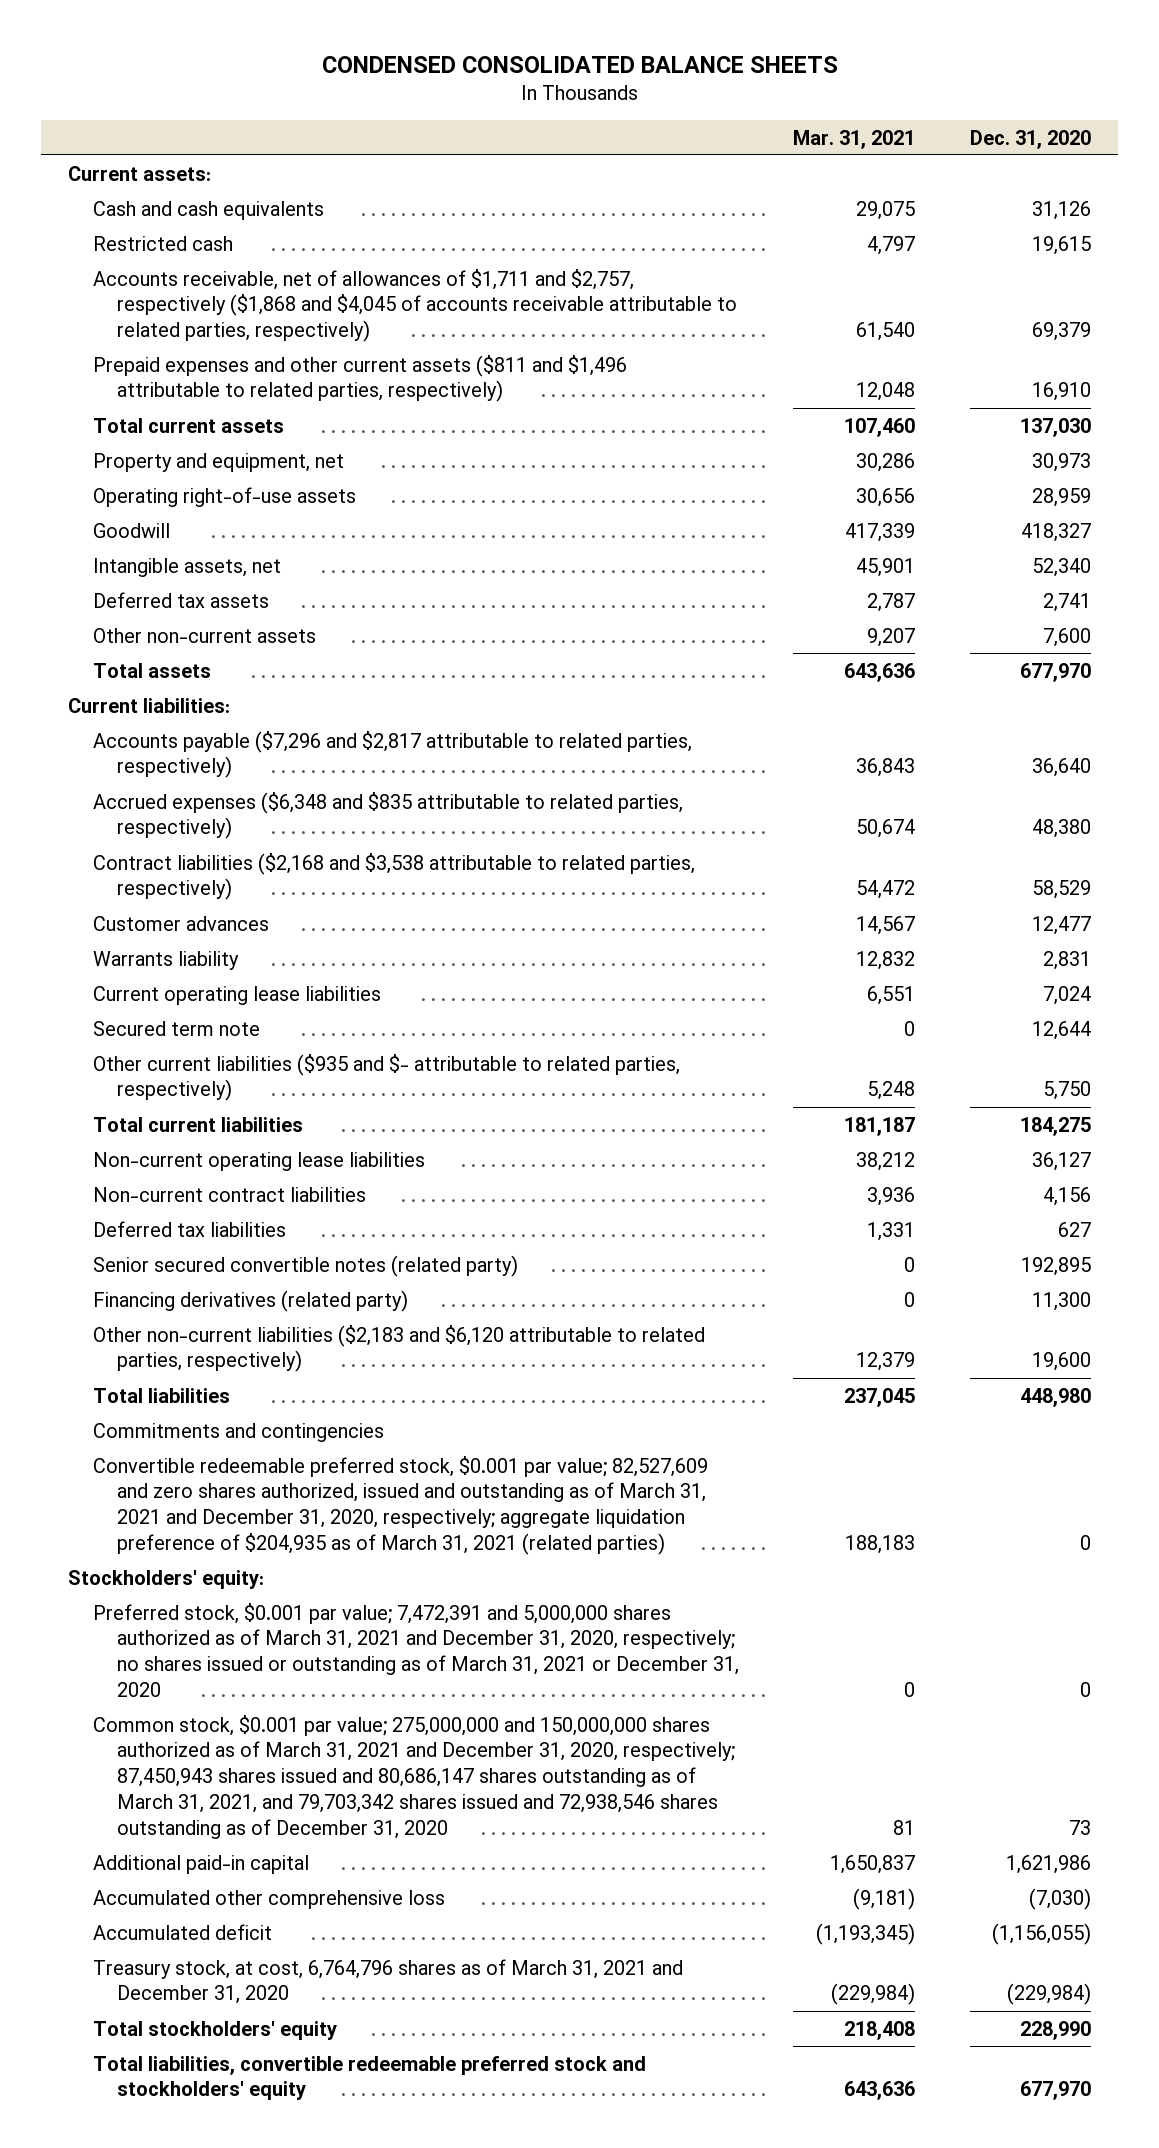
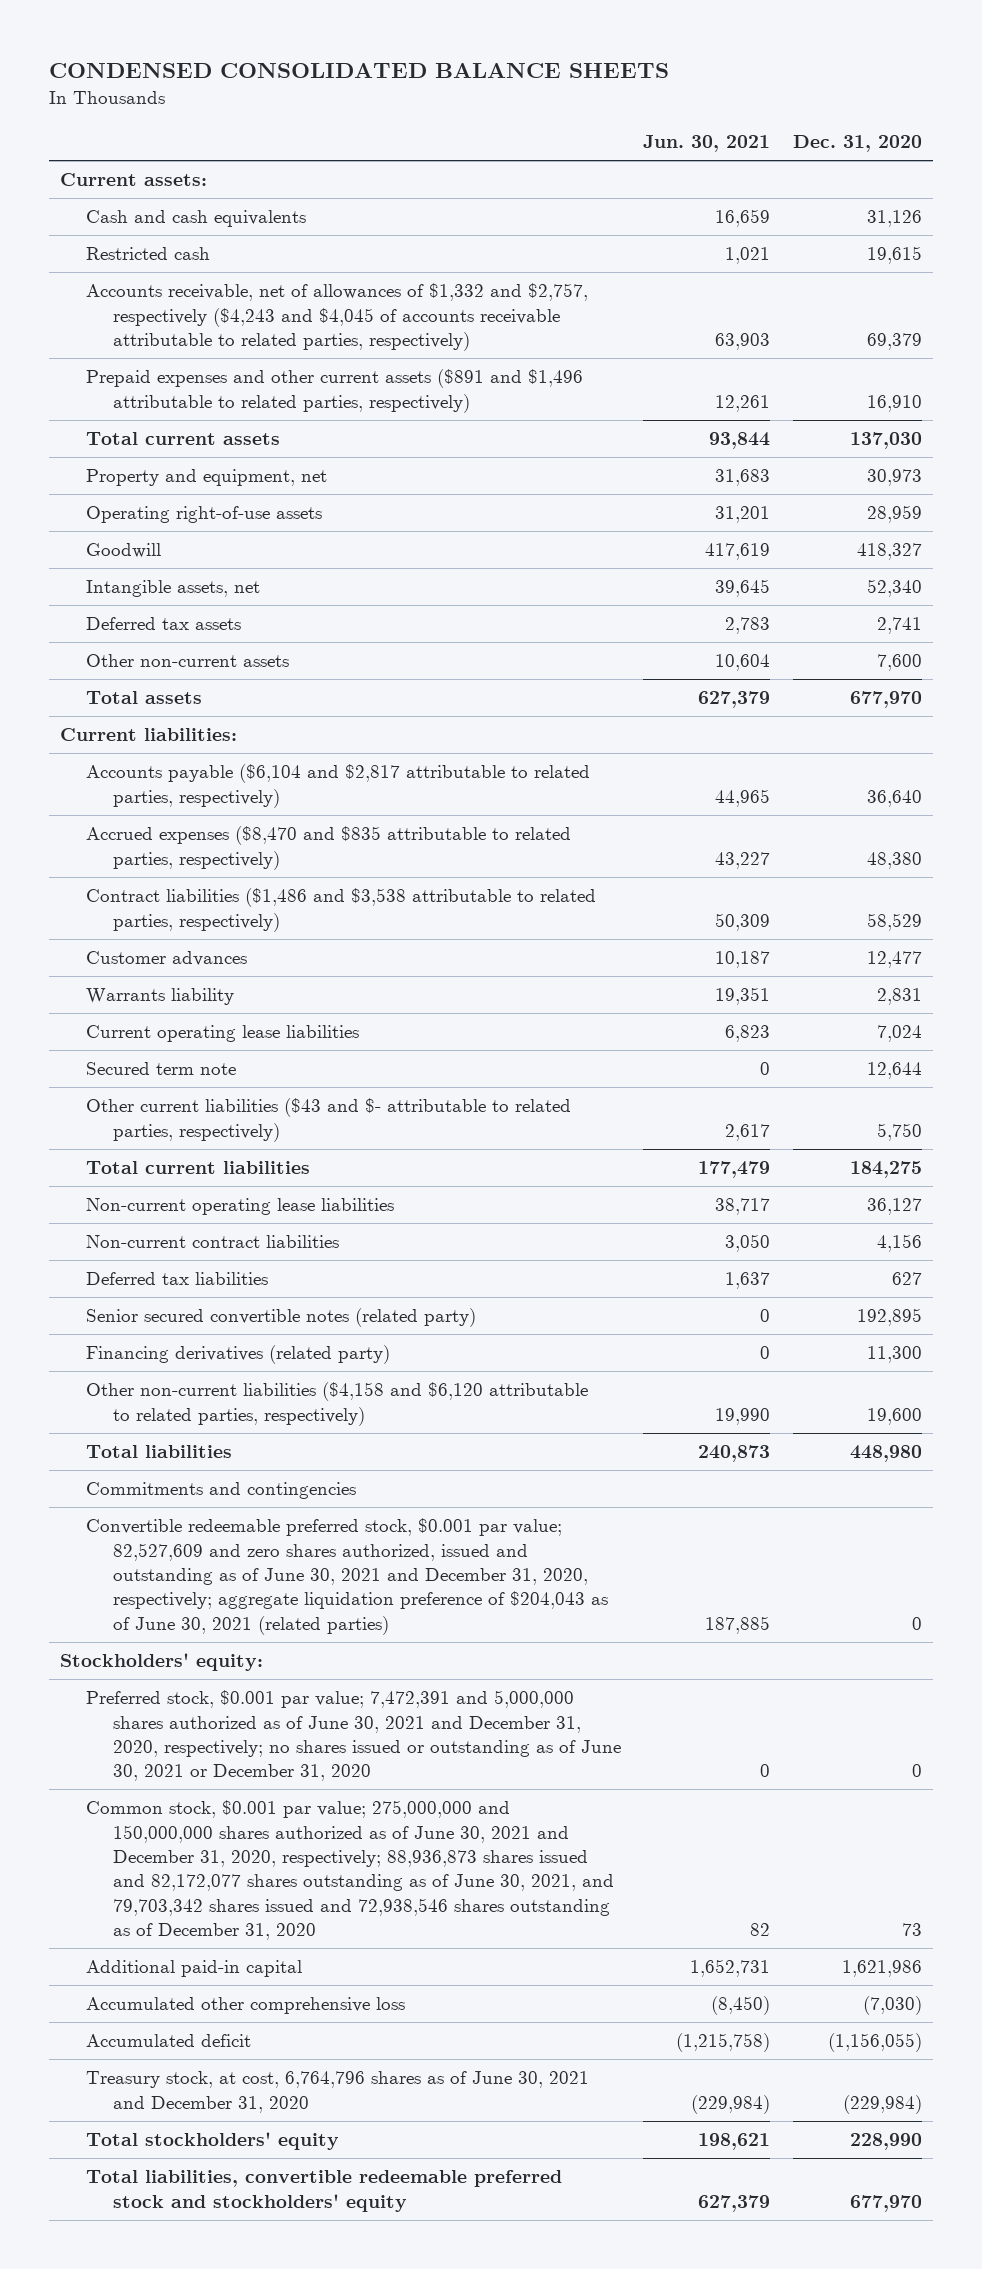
- | Mar. 31, 2021 | Dec. 31, 2020
+ | Jun. 30, 2021 | Dec. 31, 2020
- Accounts receivable, net of allowances of $1,711 and $2,757, respectively ($1,868 and $4,045 of accounts receivable attributable to related parties, respectively) | 61,540 | 69,379
- Prepaid expenses and other current assets ($811 and $1,496 attributable to related parties, respectively) | 12,048 | 16,910
+ Accounts receivable, net of allowances of $1,332 and $2,757, respectively ($4,243 and $4,045 of accounts receivable attributable to related parties, respectively) | 63,903 | 69,379
+ Prepaid expenses and other current assets ($891 and $1,496 attributable to related parties, respectively) | 12,261 | 16,910
- Accounts payable ($7,296 and $2,817 attributable to related parties, respectively) | 36,843 | 36,640
- Accrued expenses ($6,348 and $835 attributable to related parties, respectively) | 50,674 | 48,380
- Contract liabilities ($2,168 and $3,538 attributable to related parties, respectively) | 54,472 | 58,529
+ Accounts payable ($6,104 and $2,817 attributable to related parties, respectively) | 44,965 | 36,640
+ Accrued expenses ($8,470 and $835 attributable to related parties, respectively) | 43,227 | 48,380
+ Contract liabilities ($1,486 and $3,538 attributable to related parties, respectively) | 50,309 | 58,529
- Other current liabilities ($935 and $- attributable to related parties, respectively) | 5,248 | 5,750
+ Other current liabilities ($43 and $- attributable to related parties, respectively) | 2,617 | 5,750
- Other non-current liabilities ($2,183 and $6,120 attributable to related parties, respectively) | 12,379 | 19,600
+ Other non-current liabilities ($4,158 and $6,120 attributable to related parties, respectively) | 19,990 | 19,600
- Convertible redeemable preferred stock, $0.001 par value; 82,527,609 and zero shares authorized, issued and outstanding as of March 31, 2021 and December 31, 2020, respectively; aggregate liquidation preference of $204,935 as of March 31, 2021 (related parties) | 188,183 | 0
+ Convertible redeemable preferred stock, $0.001 par value; 82,527,609 and zero shares authorized, issued and outstanding as of June 30, 2021 and December 31, 2020, respectively; aggregate liquidation preference of $204,043 as of June 30, 2021 (related parties) | 187,885 | 0
- Preferred stock, $0.001 par value; 7,472,391 and 5,000,000 shares authorized as of March 31, 2021 and December 31, 2020, respectively; no shares issued or outstanding as of March 31, 2021 or December 31, 2020 | 0 | 0
- Common stock, $0.001 par value; 275,000,000 and 150,000,000 shares authorized as of March 31, 2021 and December 31, 2020, respectively; 87,450,943 shares issued and 80,686,147 shares outstanding as of March 31, 2021, and 79,703,342 shares issued and 72,938,546 shares outstanding as of December 31, 2020 | 81 | 73
+ Preferred stock, $0.001 par value; 7,472,391 and 5,000,000 shares authorized as of June 30, 2021 and December 31, 2020, respectively; no shares issued or outstanding as of June 30, 2021 or December 31, 2020 | 0 | 0
+ Common stock, $0.001 par value; 275,000,000 and 150,000,000 shares authorized as of June 30, 2021 and December 31, 2020, respectively; 88,936,873 shares issued and 82,172,077 shares outstanding as of June 30, 2021, and 79,703,342 shares issued and 72,938,546 shares outstanding as of December 31, 2020 | 82 | 73
- Treasury stock, at cost, 6,764,796 shares as of March 31, 2021 and December 31, 2020 | (229,984) | (229,984)
+ Treasury stock, at cost, 6,764,796 shares as of June 30, 2021 and December 31, 2020 | (229,984) | (229,984)

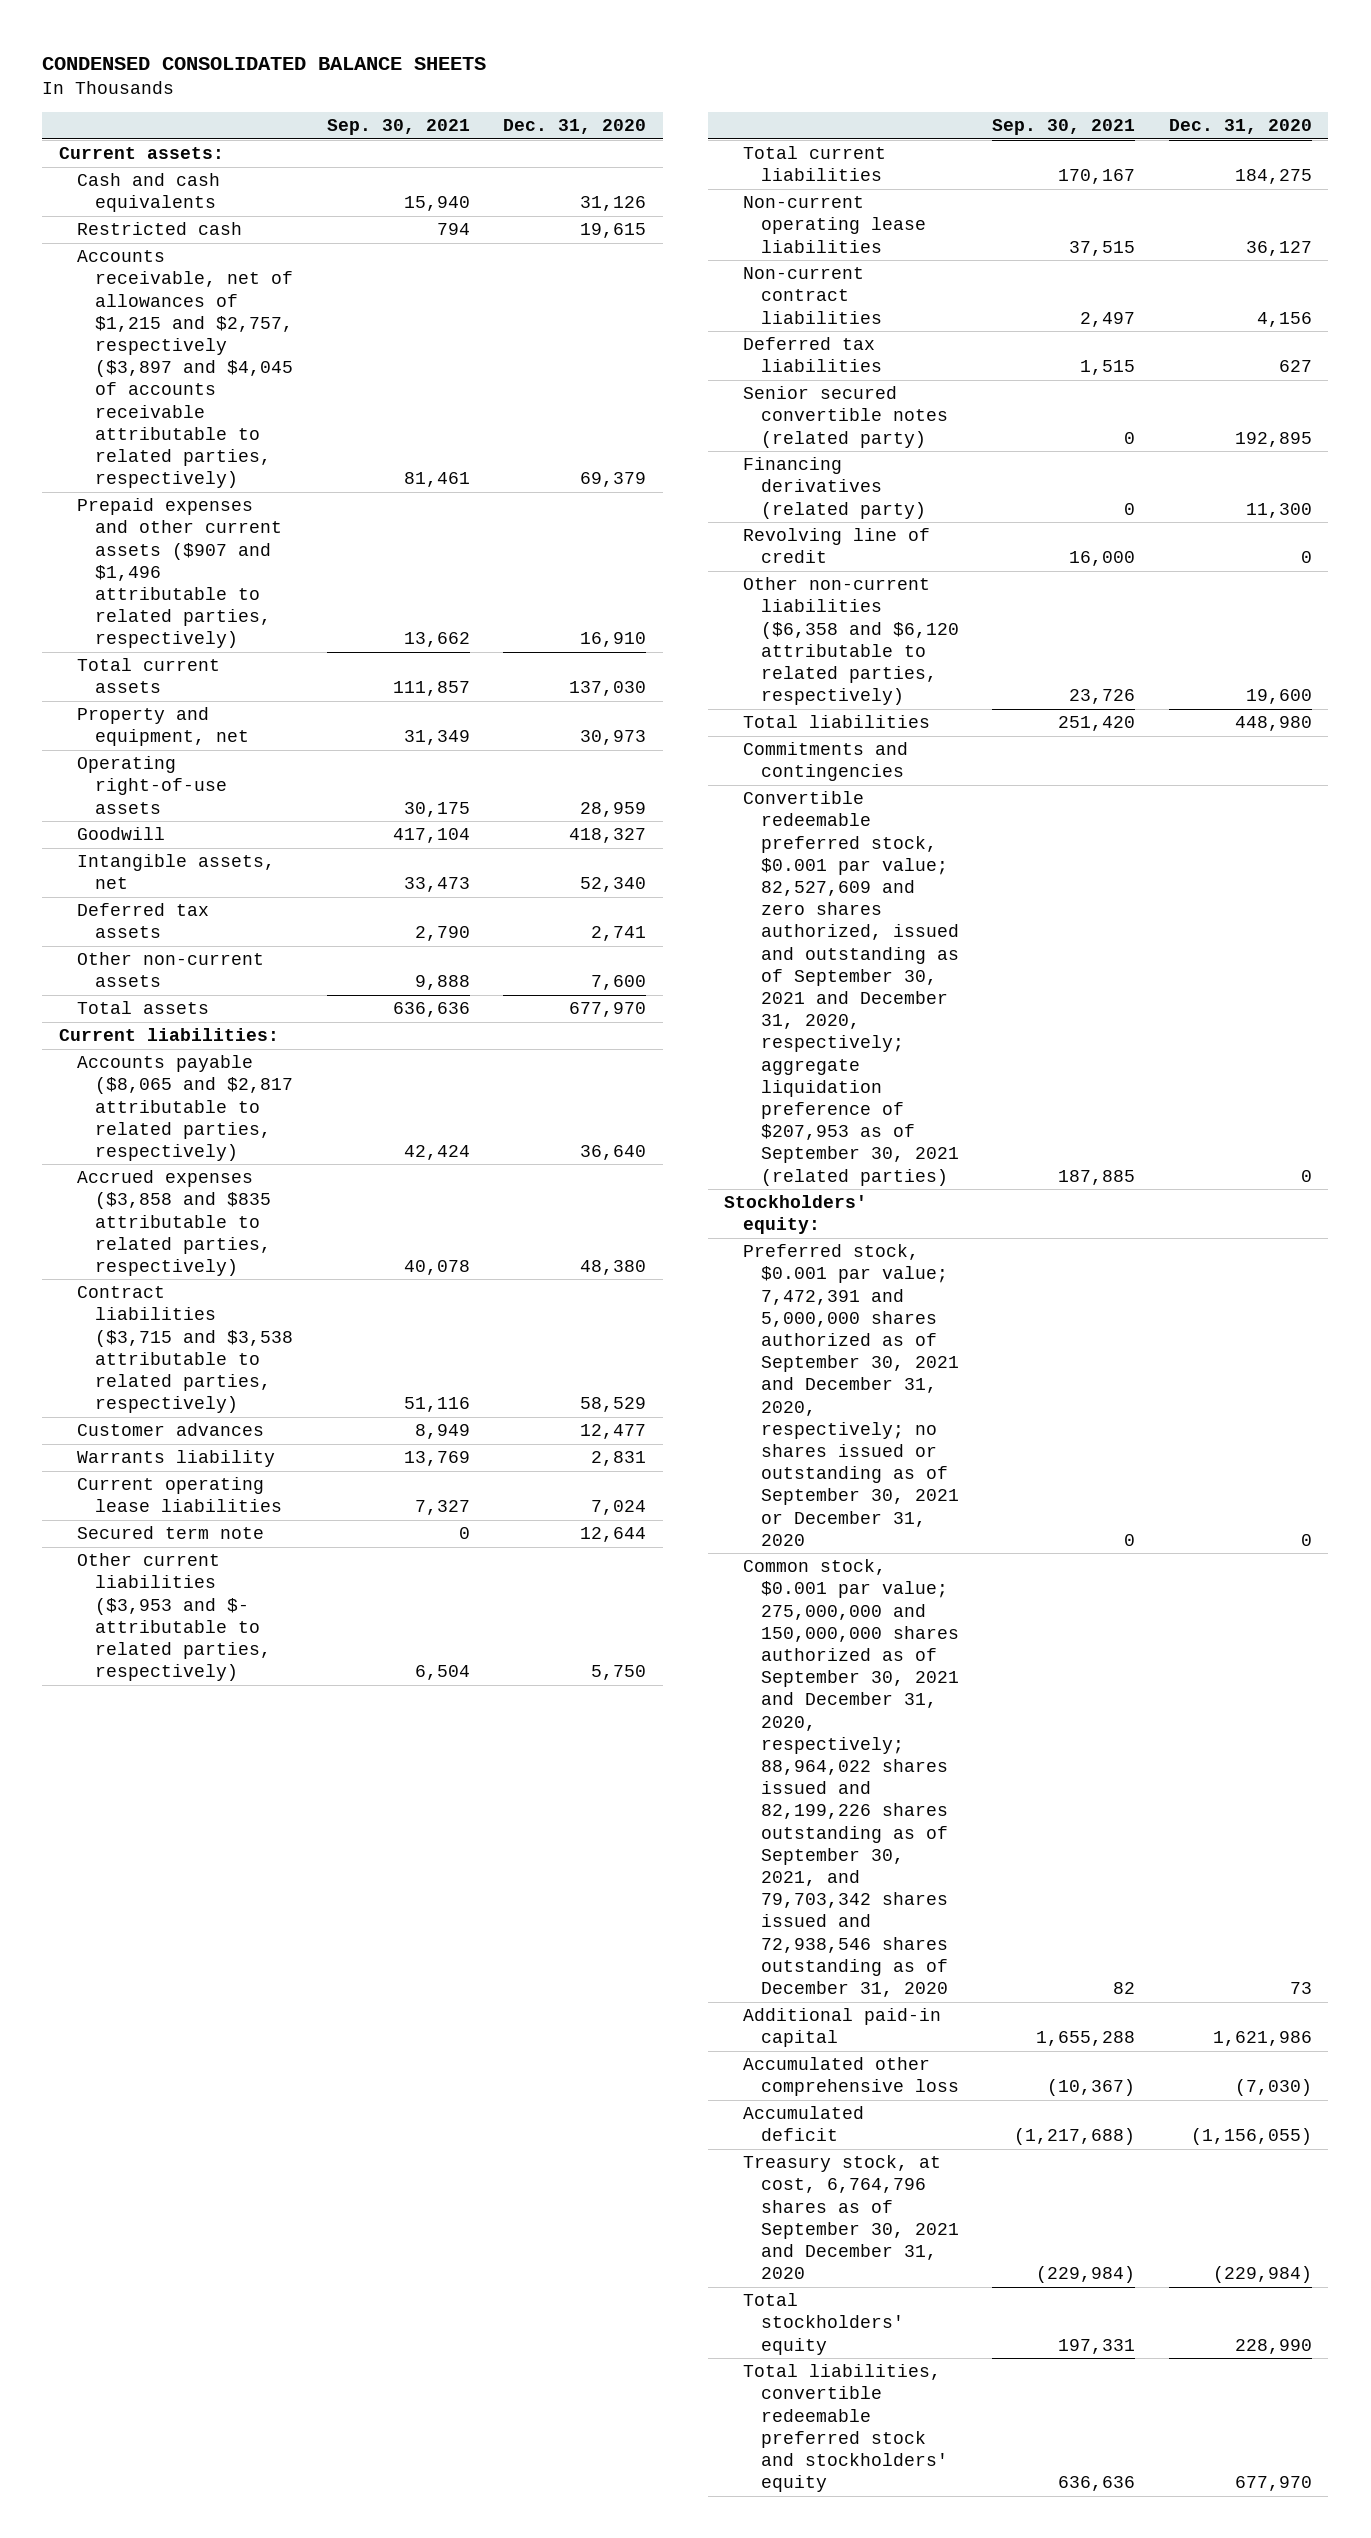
- | Jun. 30, 2021 | Dec. 31, 2020
+ | Sep. 30, 2021 | Dec. 31, 2020
- Accounts receivable, net of allowances of $1,332 and $2,757, respectively ($4,243 and $4,045 of accounts receivable attributable to related parties, respectively) | 63,903 | 69,379
- Prepaid expenses and other current assets ($891 and $1,496 attributable to related parties, respectively) | 12,261 | 16,910
+ Accounts receivable, net of allowances of $1,215 and $2,757, respectively ($3,897 and $4,045 of accounts receivable attributable to related parties, respectively) | 81,461 | 69,379
+ Prepaid expenses and other current assets ($907 and $1,496 attributable to related parties, respectively) | 13,662 | 16,910
- Accounts payable ($6,104 and $2,817 attributable to related parties, respectively) | 44,965 | 36,640
- Accrued expenses ($8,470 and $835 attributable to related parties, respectively) | 43,227 | 48,380
- Contract liabilities ($1,486 and $3,538 attributable to related parties, respectively) | 50,309 | 58,529
+ Accounts payable ($8,065 and $2,817 attributable to related parties, respectively) | 42,424 | 36,640
+ Accrued expenses ($3,858 and $835 attributable to related parties, respectively) | 40,078 | 48,380
+ Contract liabilities ($3,715 and $3,538 attributable to related parties, respectively) | 51,116 | 58,529
- Other current liabilities ($43 and $- attributable to related parties, respectively) | 2,617 | 5,750
+ Other current liabilities ($3,953 and $- attributable to related parties, respectively) | 6,504 | 5,750
- Other non-current liabilities ($4,158 and $6,120 attributable to related parties, respectively) | 19,990 | 19,600
+ Revolving line of credit | 16,000 | 0
+ Other non-current liabilities ($6,358 and $6,120 attributable to related parties, respectively) | 23,726 | 19,600
- Convertible redeemable preferred stock, $0.001 par value; 82,527,609 and zero shares authorized, issued and outstanding as of June 30, 2021 and December 31, 2020, respectively; aggregate liquidation preference of $204,043 as of June 30, 2021 (related parties) | 187,885 | 0
+ Convertible redeemable preferred stock, $0.001 par value; 82,527,609 and zero shares authorized, issued and outstanding as of September 30, 2021 and December 31, 2020, respectively; aggregate liquidation preference of $207,953 as of September 30, 2021 (related parties) | 187,885 | 0
- Preferred stock, $0.001 par value; 7,472,391 and 5,000,000 shares authorized as of June 30, 2021 and December 31, 2020, respectively; no shares issued or outstanding as of June 30, 2021 or December 31, 2020 | 0 | 0
- Common stock, $0.001 par value; 275,000,000 and 150,000,000 shares authorized as of June 30, 2021 and December 31, 2020, respectively; 88,936,873 shares issued and 82,172,077 shares outstanding as of June 30, 2021, and 79,703,342 shares issued and 72,938,546 shares outstanding as of December 31, 2020 | 82 | 73
+ Preferred stock, $0.001 par value; 7,472,391 and 5,000,000 shares authorized as of September 30, 2021 and December 31, 2020, respectively; no shares issued or outstanding as of September 30, 2021 or December 31, 2020 | 0 | 0
+ Common stock, $0.001 par value; 275,000,000 and 150,000,000 shares authorized as of September 30, 2021 and December 31, 2020, respectively; 88,964,022 shares issued and 82,199,226 shares outstanding as of September 30, 2021, and 79,703,342 shares issued and 72,938,546 shares outstanding as of December 31, 2020 | 82 | 73
- Treasury stock, at cost, 6,764,796 shares as of June 30, 2021 and December 31, 2020 | (229,984) | (229,984)
+ Treasury stock, at cost, 6,764,796 shares as of September 30, 2021 and December 31, 2020 | (229,984) | (229,984)

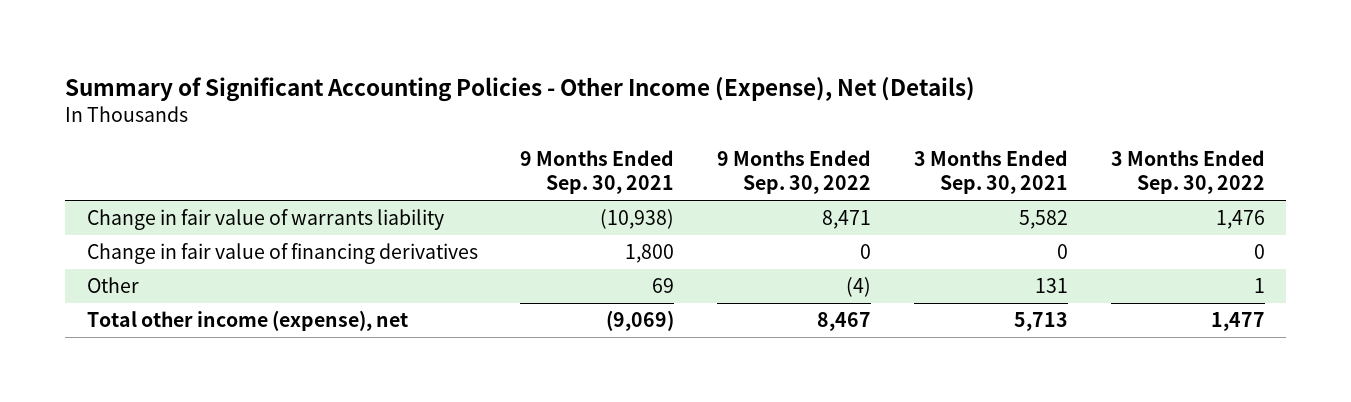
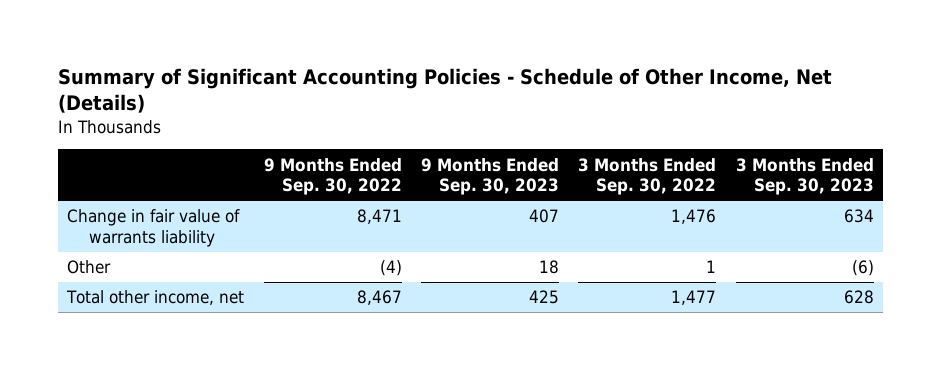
- Summary of Significant Accounting Policies - Other Income (Expense), Net (Details)
+ Summary of Significant Accounting Policies - Schedule of Other Income, Net (Details)
- | 9 Months Ended Sep. 30, 2021 | 9 Months Ended Sep. 30, 2022 | 3 Months Ended Sep. 30, 2021 | 3 Months Ended Sep. 30, 2022
+ | 9 Months Ended Sep. 30, 2022 | 9 Months Ended Sep. 30, 2023 | 3 Months Ended Sep. 30, 2022 | 3 Months Ended Sep. 30, 2023
- Change in fair value of financing derivatives | 1,800 | 0 | 0 | 0
- Total other income (expense), net | (9,069) | 8,467 | 5,713 | 1,477
+ Total other income, net | 8,467 | 425 | 1,477 | 628

